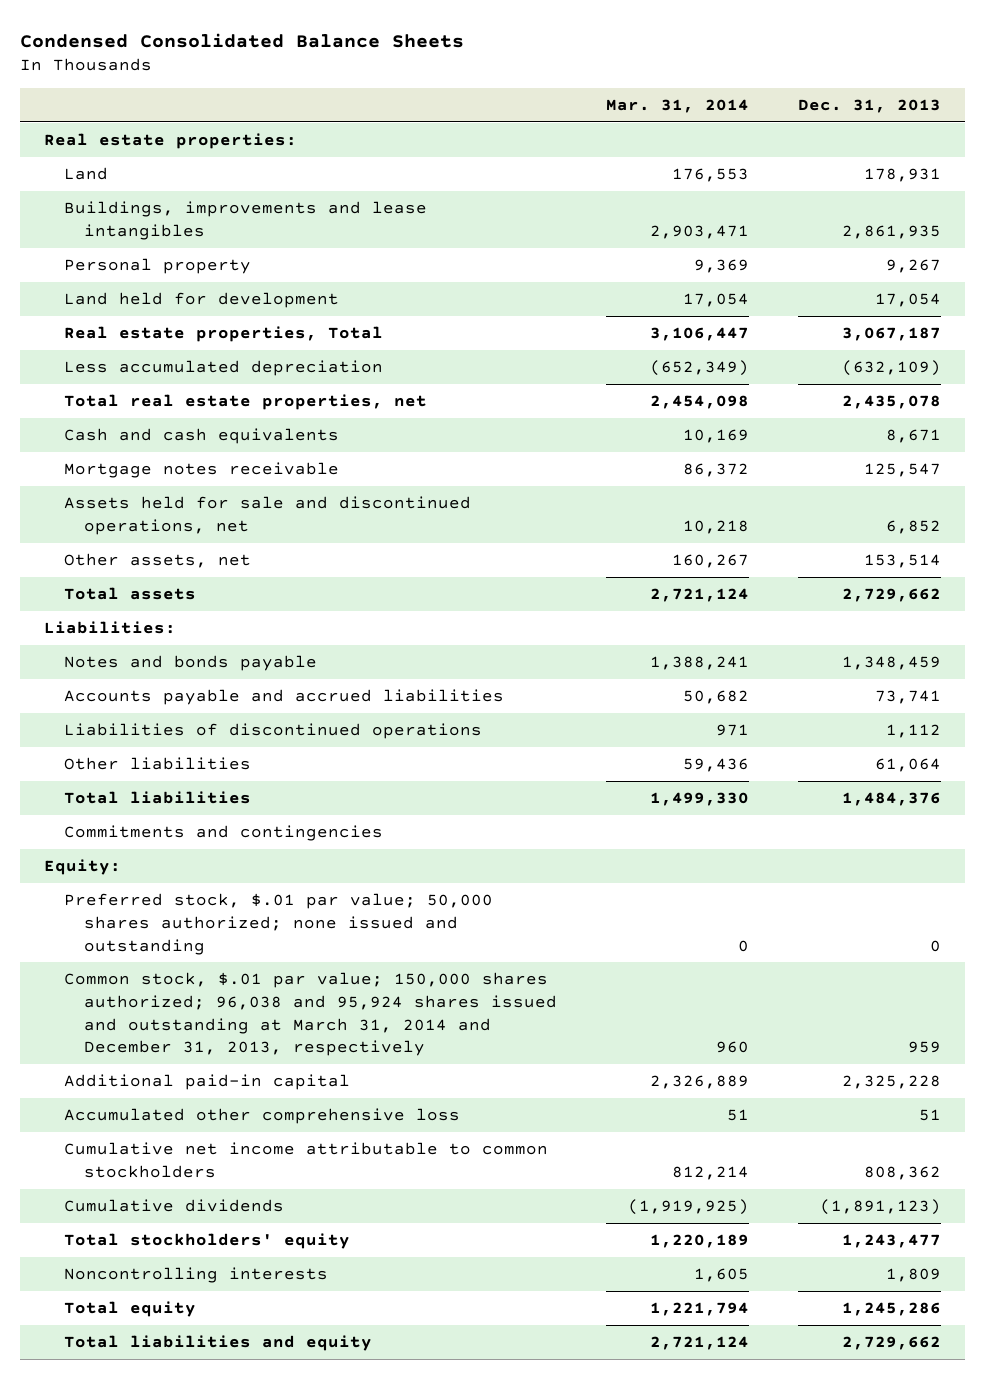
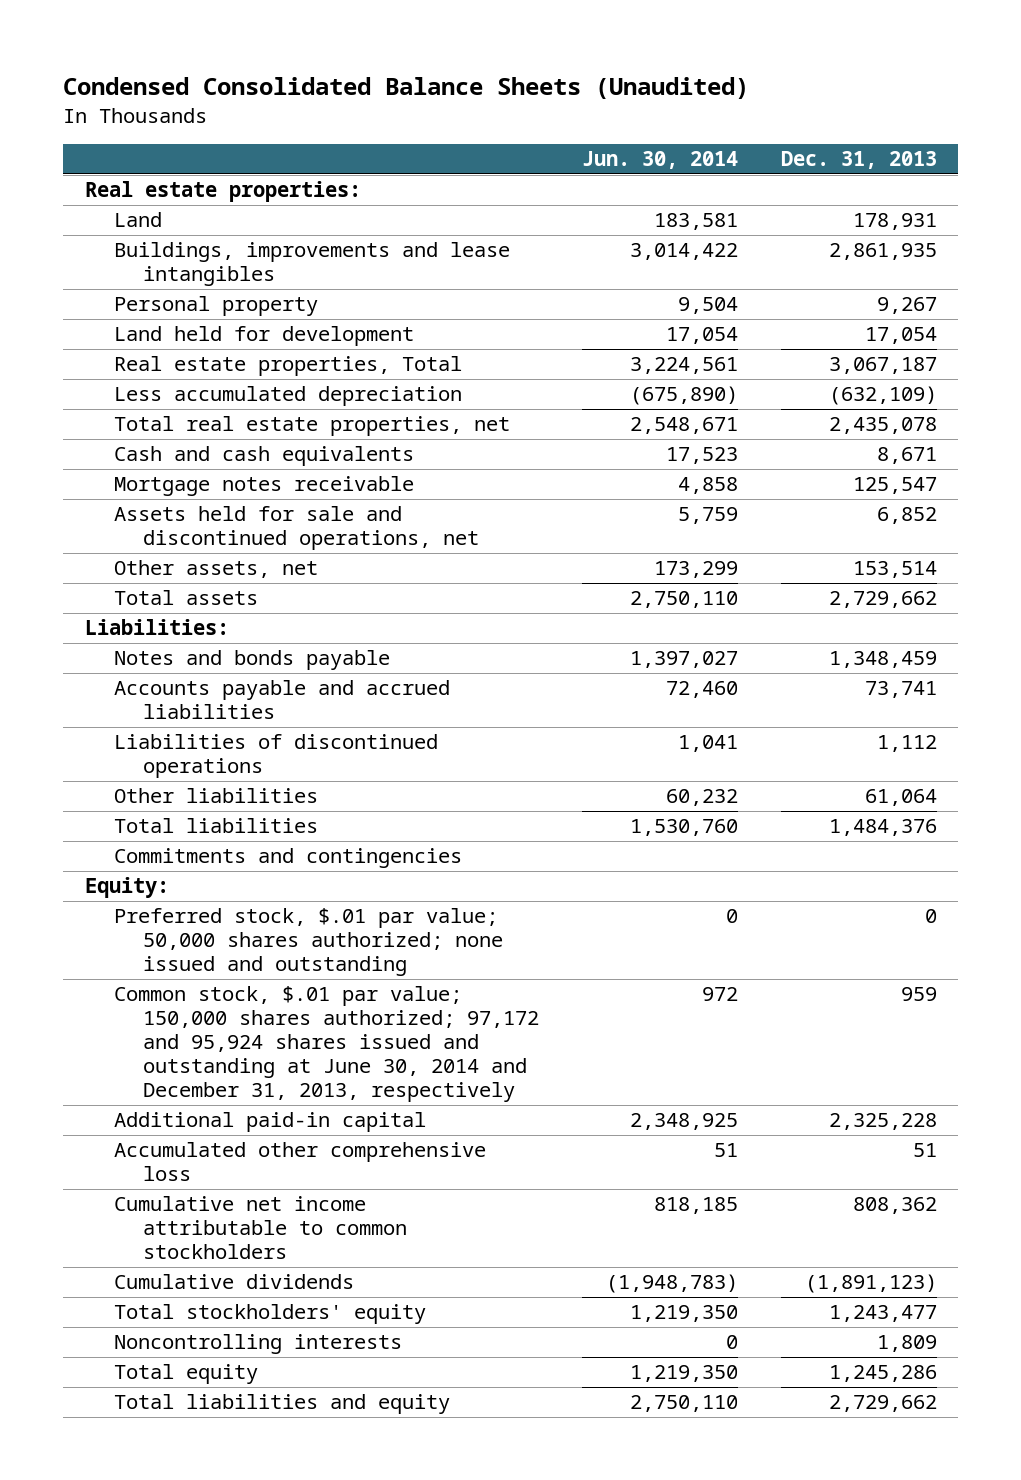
- Condensed Consolidated Balance Sheets
+ Condensed Consolidated Balance Sheets (Unaudited)
- | Mar. 31, 2014 | Dec. 31, 2013
+ | Jun. 30, 2014 | Dec. 31, 2013
- Common stock, $.01 par value; 150,000 shares authorized; 96,038 and 95,924 shares issued and outstanding at March 31, 2014 and December 31, 2013, respectively | 960 | 959
+ Common stock, $.01 par value; 150,000 shares authorized; 97,172 and 95,924 shares issued and outstanding at June 30, 2014 and December 31, 2013, respectively | 972 | 959

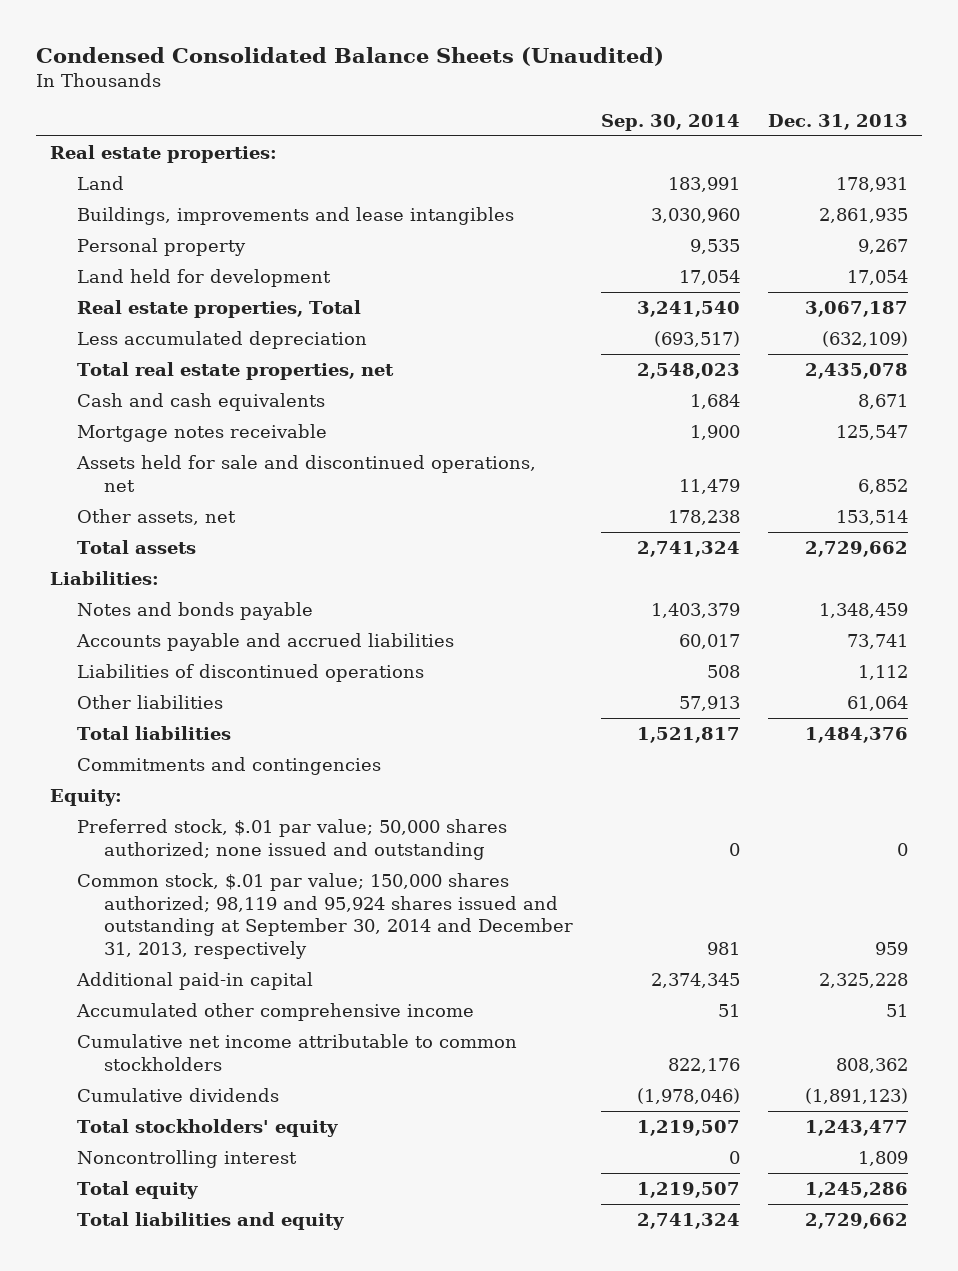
- | Jun. 30, 2014 | Dec. 31, 2013
+ | Sep. 30, 2014 | Dec. 31, 2013
- Common stock, $.01 par value; 150,000 shares authorized; 97,172 and 95,924 shares issued and outstanding at June 30, 2014 and December 31, 2013, respectively | 972 | 959
+ Common stock, $.01 par value; 150,000 shares authorized; 98,119 and 95,924 shares issued and outstanding at September 30, 2014 and December 31, 2013, respectively | 981 | 959
- Accumulated other comprehensive loss | 51 | 51
+ Accumulated other comprehensive income | 51 | 51
- Noncontrolling interests | 0 | 1,809
+ Noncontrolling interest | 0 | 1,809

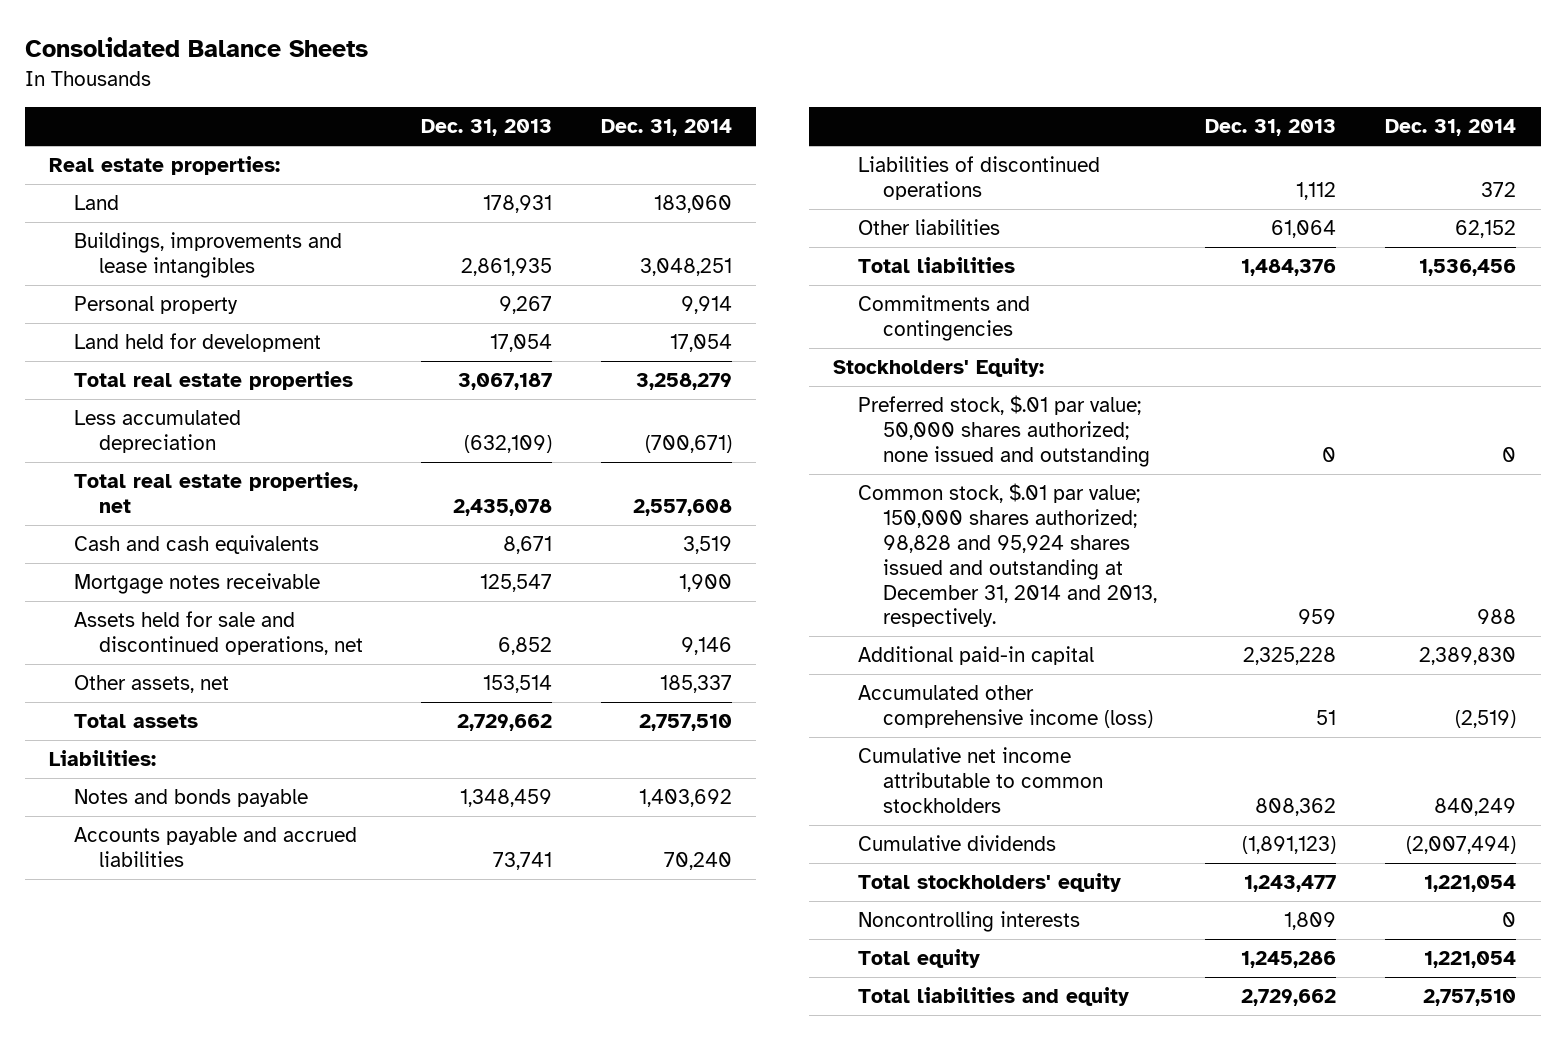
- Condensed Consolidated Balance Sheets (Unaudited)
+ Consolidated Balance Sheets
- | Sep. 30, 2014 | Dec. 31, 2013
+ | Dec. 31, 2013 | Dec. 31, 2014
- Real estate properties, Total | 3,241,540 | 3,067,187
+ Total real estate properties | 3,067,187 | 3,258,279
- Equity:
+ Stockholders' Equity:
- Common stock, $.01 par value; 150,000 shares authorized; 98,119 and 95,924 shares issued and outstanding at September 30, 2014 and December 31, 2013, respectively | 981 | 959
+ Common stock, $.01 par value; 150,000 shares authorized; 98,828 and 95,924 shares issued and outstanding at December 31, 2014 and 2013, respectively. | 959 | 988
- Accumulated other comprehensive income | 51 | 51
+ Accumulated other comprehensive income (loss) | 51 | (2,519)
- Noncontrolling interest | 0 | 1,809
+ Noncontrolling interests | 1,809 | 0

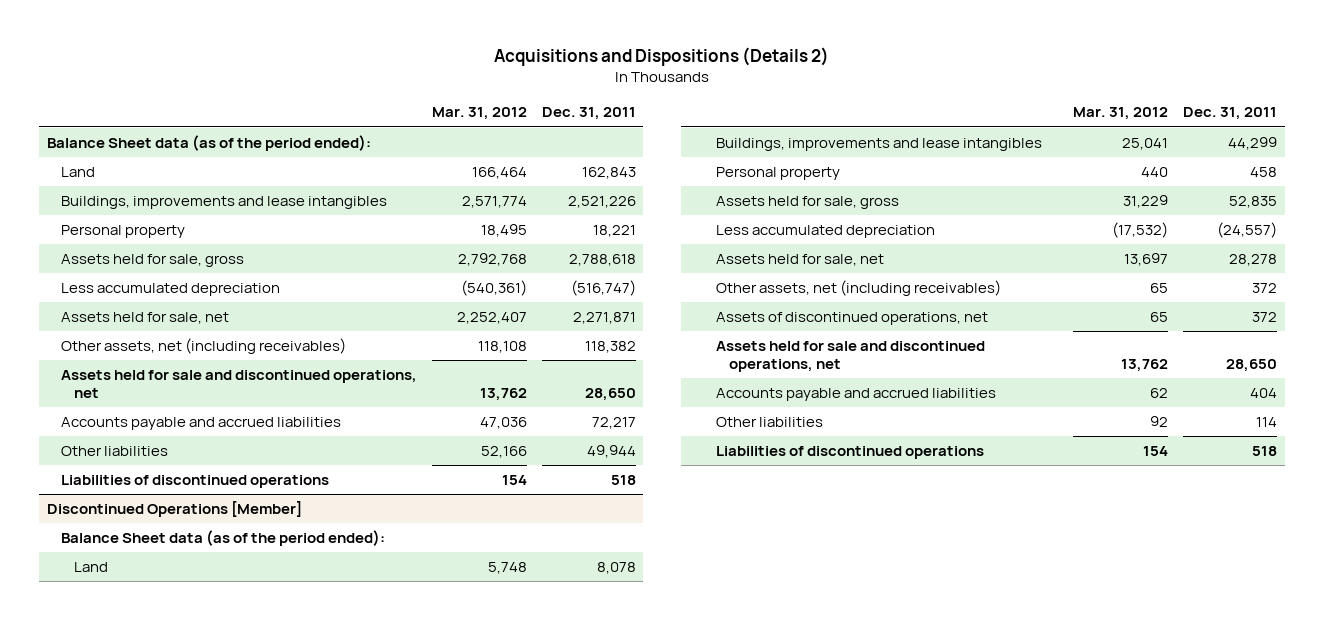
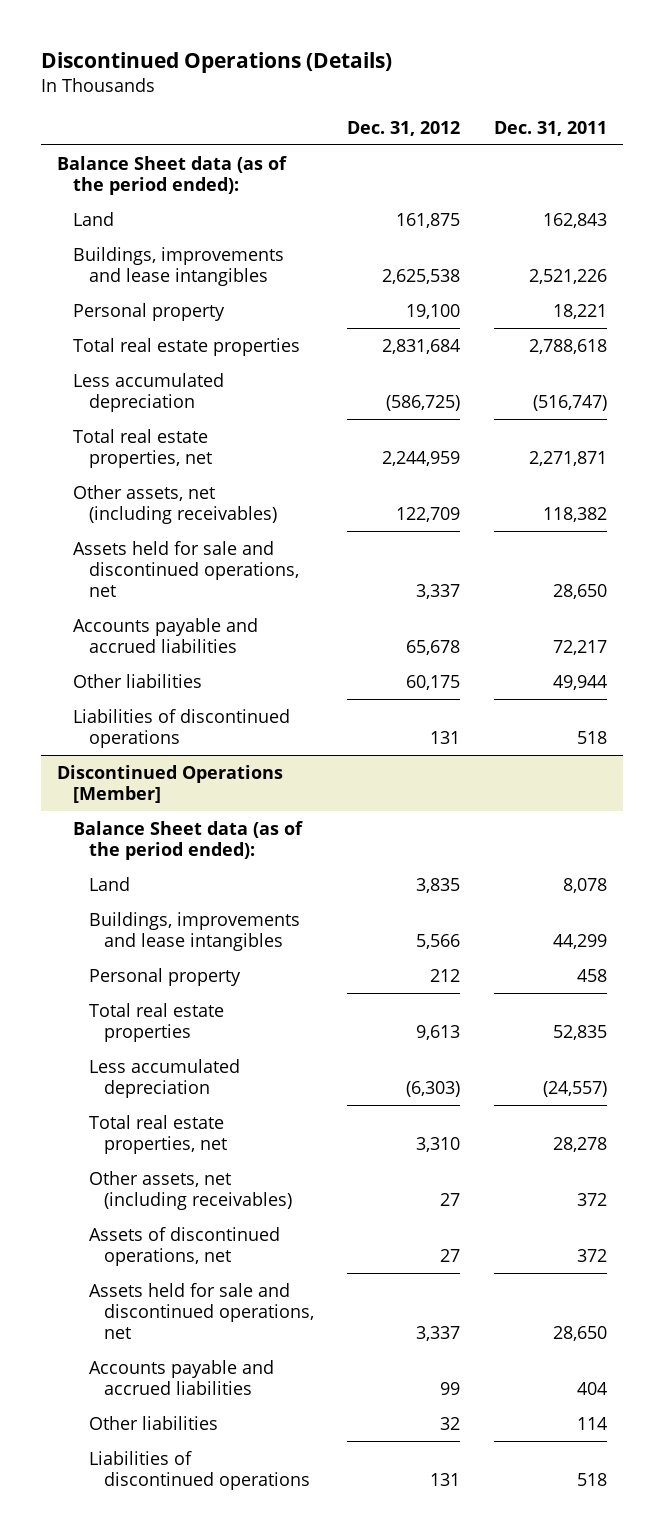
- Acquisitions and Dispositions (Details 2)
+ Discontinued Operations (Details)
- | Mar. 31, 2012 | Dec. 31, 2011
+ | Dec. 31, 2012 | Dec. 31, 2011
- Assets held for sale, gross | 2,792,768 | 2,788,618
+ Total real estate properties | 2,831,684 | 2,788,618
- Assets held for sale, net | 2,252,407 | 2,271,871
+ Total real estate properties, net | 2,244,959 | 2,271,871
@ Discontinued Operations [Member]
- Assets held for sale, gross | 31,229 | 52,835
+ Total real estate properties | 9,613 | 52,835
- Assets held for sale, net | 13,697 | 28,278
+ Total real estate properties, net | 3,310 | 28,278

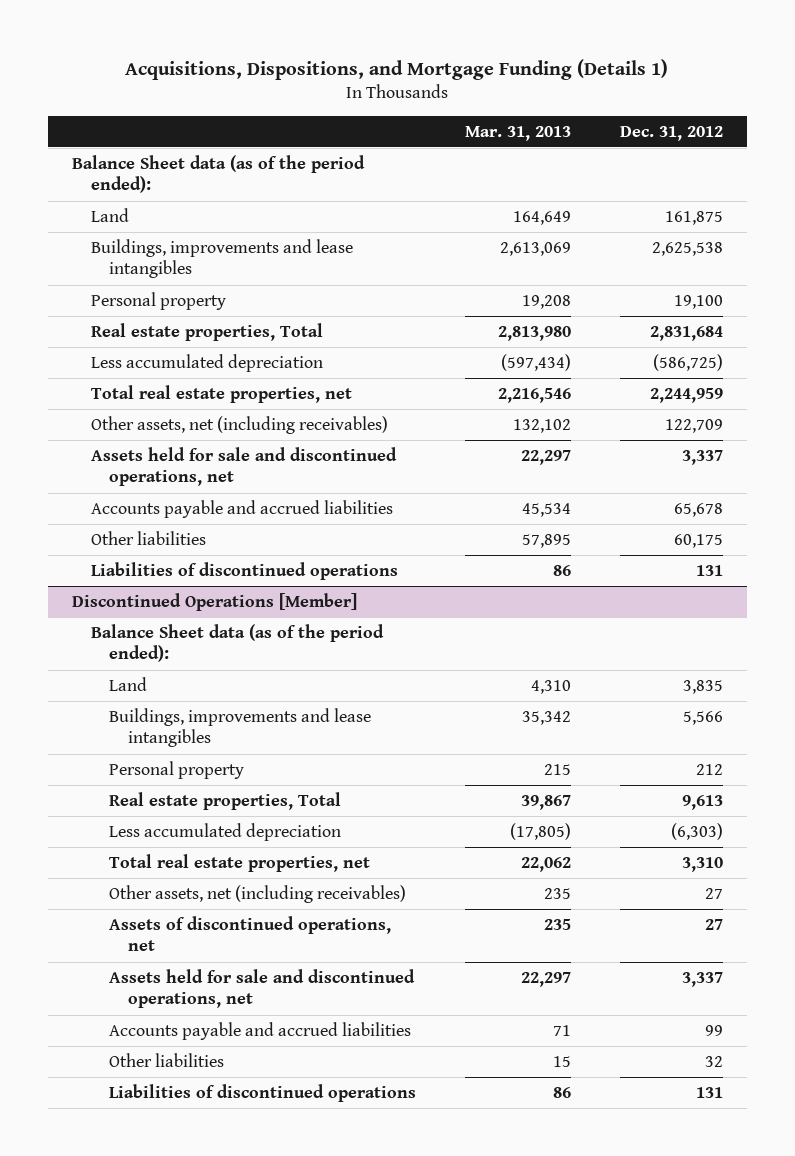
- Discontinued Operations (Details)
+ Acquisitions, Dispositions, and Mortgage Funding (Details 1)
- | Dec. 31, 2012 | Dec. 31, 2011
+ | Mar. 31, 2013 | Dec. 31, 2012
- Total real estate properties | 2,831,684 | 2,788,618
+ Real estate properties, Total | 2,813,980 | 2,831,684
@ Discontinued Operations [Member]
- Total real estate properties | 9,613 | 52,835
+ Real estate properties, Total | 39,867 | 9,613

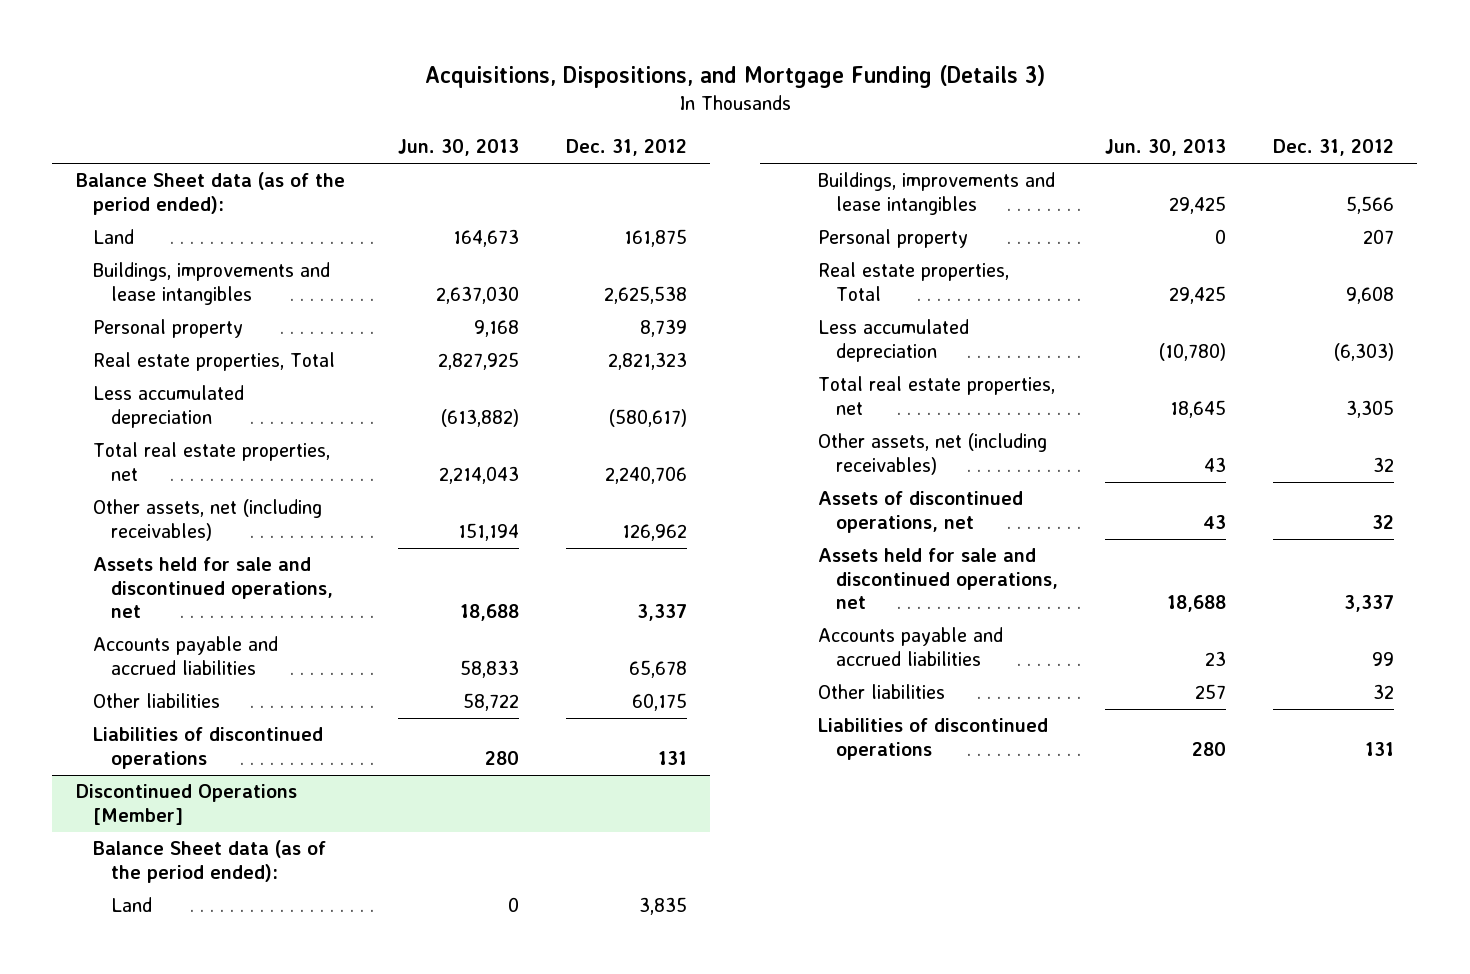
- Acquisitions, Dispositions, and Mortgage Funding (Details 1)
+ Acquisitions, Dispositions, and Mortgage Funding (Details 3)
- | Mar. 31, 2013 | Dec. 31, 2012
+ | Jun. 30, 2013 | Dec. 31, 2012
- Personal property | 19,208 | 19,100
- Real estate properties, Total | 2,813,980 | 2,831,684
- Less accumulated depreciation | (597,434) | (586,725)
- Total real estate properties, net | 2,216,546 | 2,244,959
- Other assets, net (including receivables) | 132,102 | 122,709
+ Personal property | 9,168 | 8,739
+ Real estate properties, Total | 2,827,925 | 2,821,323
+ Less accumulated depreciation | (613,882) | (580,617)
+ Total real estate properties, net | 2,214,043 | 2,240,706
+ Other assets, net (including receivables) | 151,194 | 126,962
@ Discontinued Operations [Member]
- Personal property | 215 | 212
- Real estate properties, Total | 39,867 | 9,613
+ Personal property | 0 | 207
+ Real estate properties, Total | 29,425 | 9,608
- Total real estate properties, net | 22,062 | 3,310
- Other assets, net (including receivables) | 235 | 27
- Assets of discontinued operations, net | 235 | 27
+ Total real estate properties, net | 18,645 | 3,305
+ Other assets, net (including receivables) | 43 | 32
+ Assets of discontinued operations, net | 43 | 32

